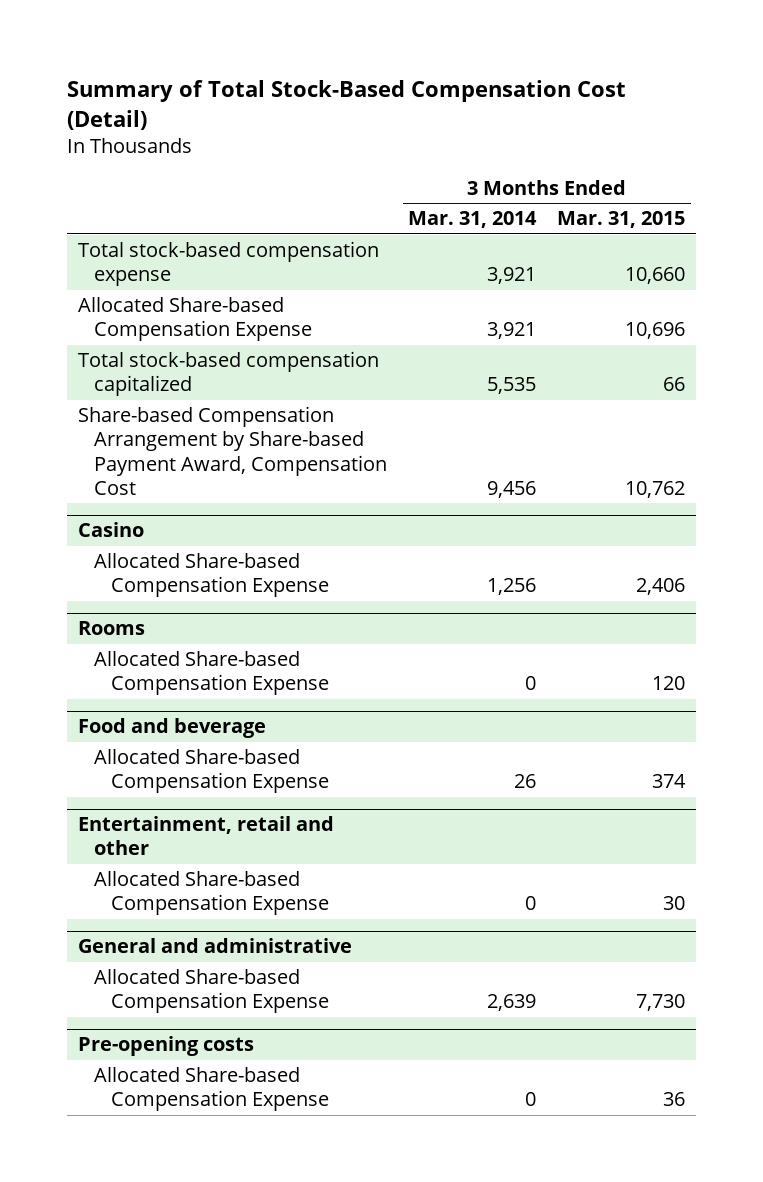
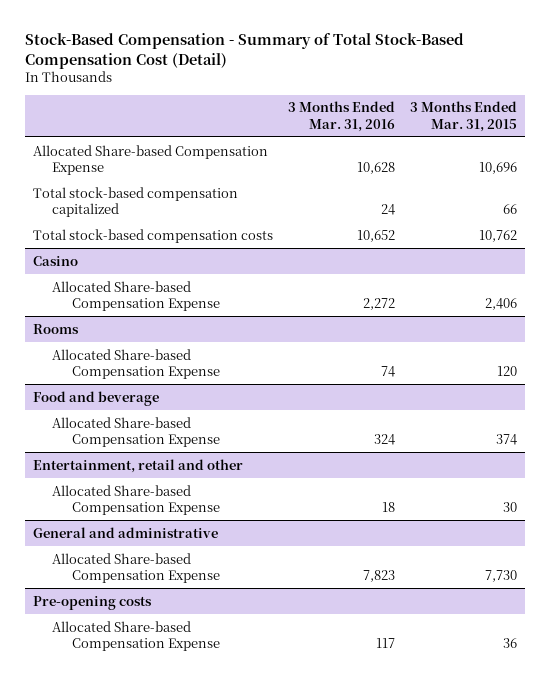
- Summary of Total Stock-Based Compensation Cost (Detail)
+ Stock-Based Compensation - Summary of Total Stock-Based Compensation Cost (Detail)
- | 3 Months Ended Mar. 31, 2014 | 3 Months Ended Mar. 31, 2015
+ | 3 Months Ended Mar. 31, 2016 | 3 Months Ended Mar. 31, 2015
- Total stock-based compensation expense | 3,921 | 10,660
- Share-based Compensation Arrangement by Share-based Payment Award, Compensation Cost | 9,456 | 10,762
+ Total stock-based compensation costs | 10,652 | 10,762

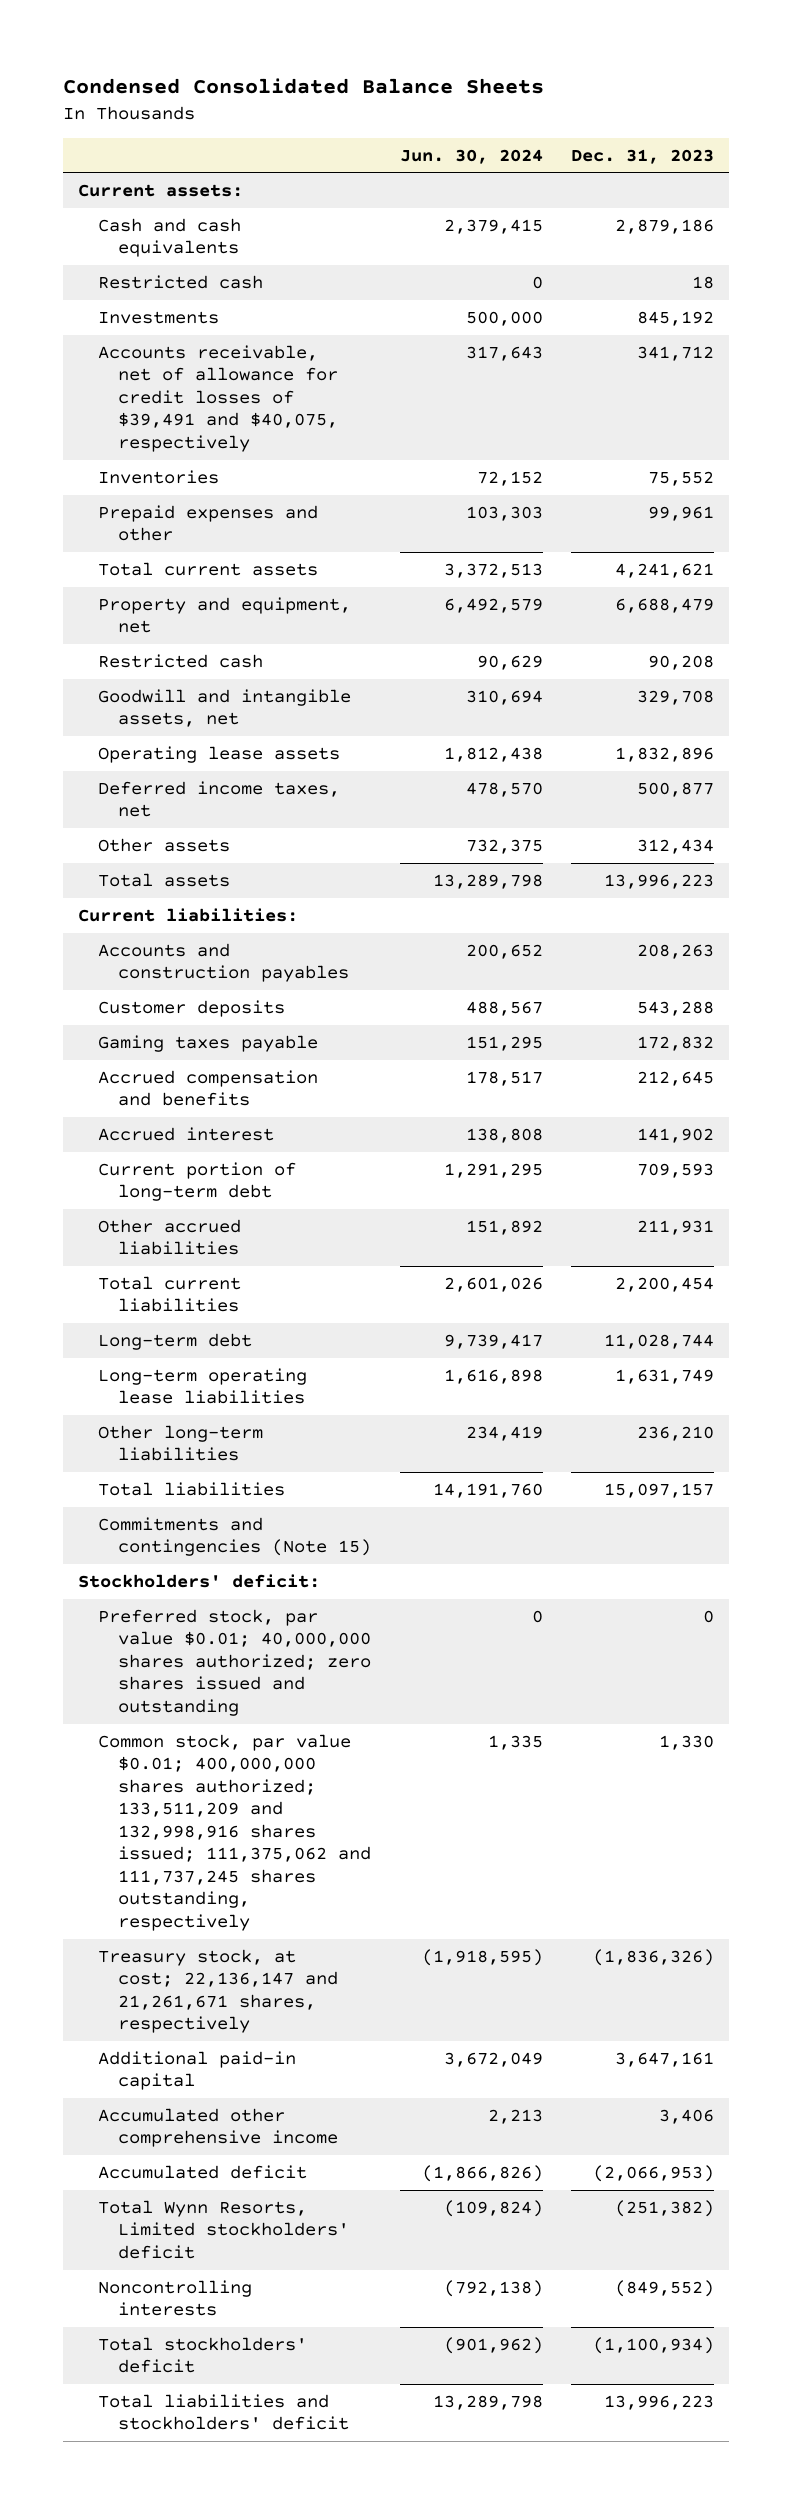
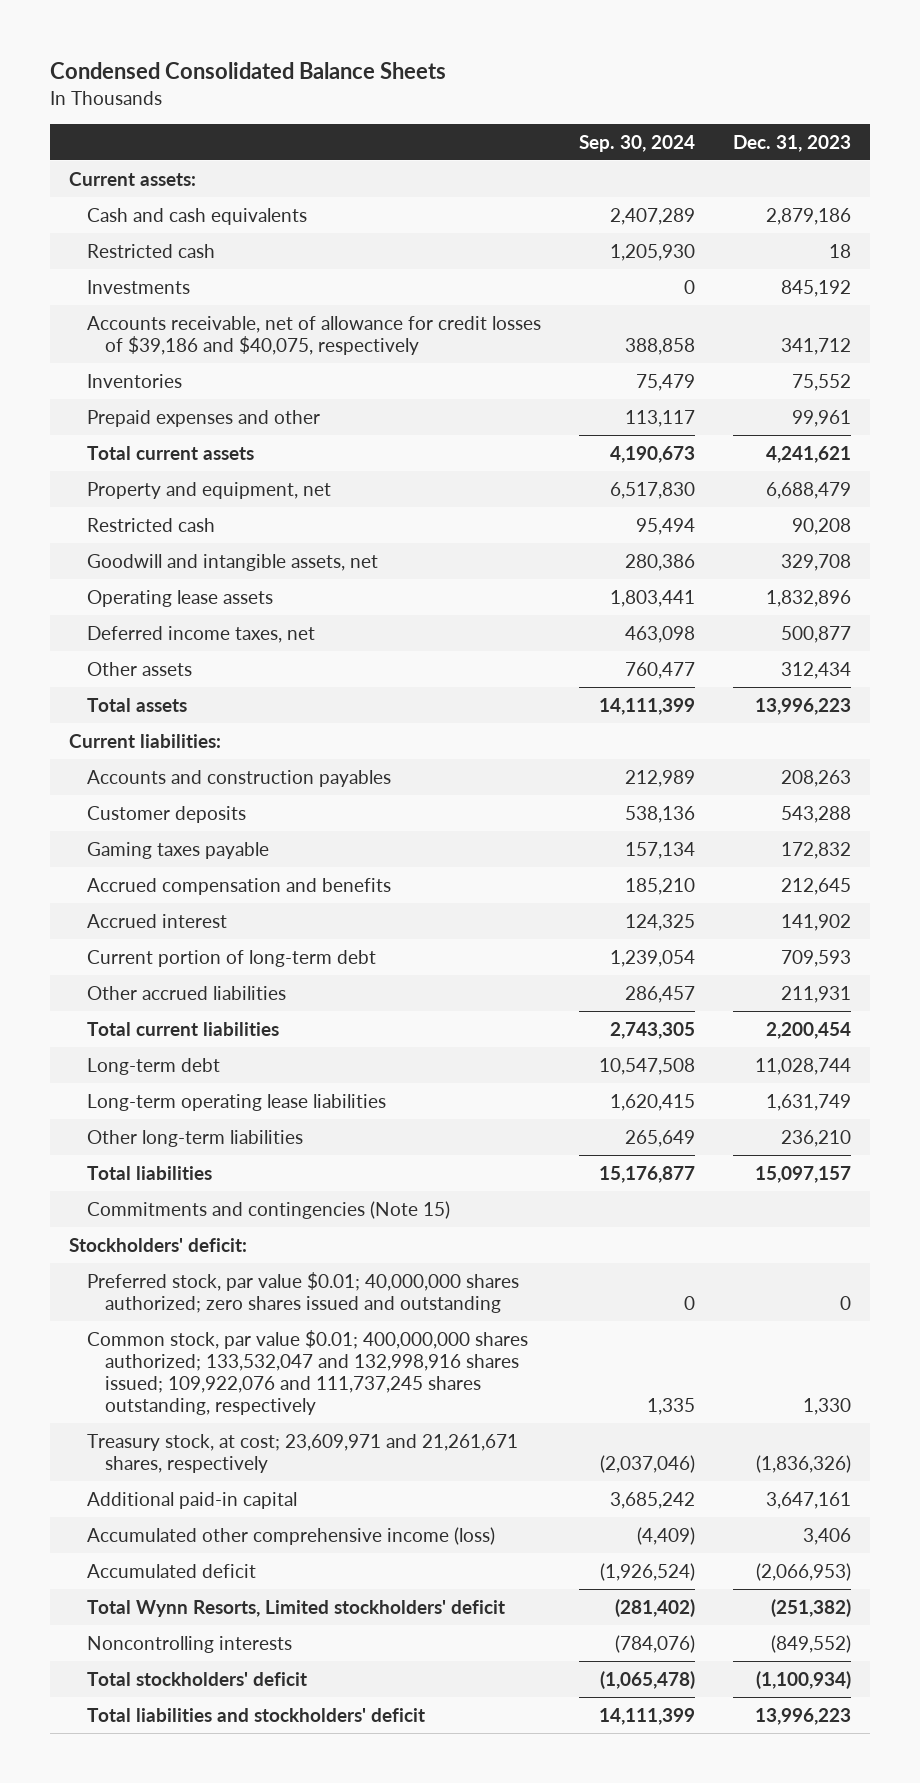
- | Jun. 30, 2024 | Dec. 31, 2023
+ | Sep. 30, 2024 | Dec. 31, 2023
- Accounts receivable, net of allowance for credit losses of $39,491 and $40,075, respectively | 317,643 | 341,712
+ Accounts receivable, net of allowance for credit losses of $39,186 and $40,075, respectively | 388,858 | 341,712
- Common stock, par value $0.01; 400,000,000 shares authorized; 133,511,209 and 132,998,916 shares issued; 111,375,062 and 111,737,245 shares outstanding, respectively | 1,335 | 1,330
- Treasury stock, at cost; 22,136,147 and 21,261,671 shares, respectively | (1,918,595) | (1,836,326)
+ Common stock, par value $0.01; 400,000,000 shares authorized; 133,532,047 and 132,998,916 shares issued; 109,922,076 and 111,737,245 shares outstanding, respectively | 1,335 | 1,330
+ Treasury stock, at cost; 23,609,971 and 21,261,671 shares, respectively | (2,037,046) | (1,836,326)
- Accumulated other comprehensive income | 2,213 | 3,406
+ Accumulated other comprehensive income (loss) | (4,409) | 3,406

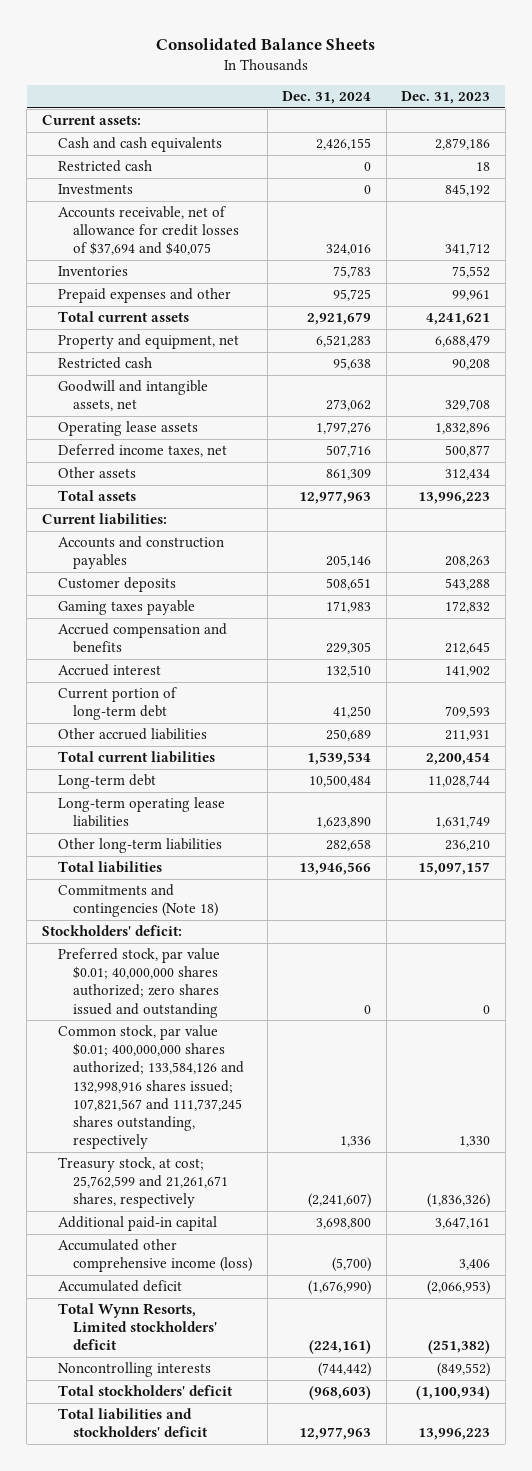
- Condensed Consolidated Balance Sheets
+ Consolidated Balance Sheets
- | Sep. 30, 2024 | Dec. 31, 2023
+ | Dec. 31, 2024 | Dec. 31, 2023
- Accounts receivable, net of allowance for credit losses of $39,186 and $40,075, respectively | 388,858 | 341,712
+ Accounts receivable, net of allowance for credit losses of $37,694 and $40,075 | 324,016 | 341,712
- Commitments and contingencies (Note 15)
+ Commitments and contingencies (Note 18)
- Common stock, par value $0.01; 400,000,000 shares authorized; 133,532,047 and 132,998,916 shares issued; 109,922,076 and 111,737,245 shares outstanding, respectively | 1,335 | 1,330
- Treasury stock, at cost; 23,609,971 and 21,261,671 shares, respectively | (2,037,046) | (1,836,326)
+ Common stock, par value $0.01; 400,000,000 shares authorized; 133,584,126 and 132,998,916 shares issued; 107,821,567 and 111,737,245 shares outstanding, respectively | 1,336 | 1,330
+ Treasury stock, at cost; 25,762,599 and 21,261,671 shares, respectively | (2,241,607) | (1,836,326)

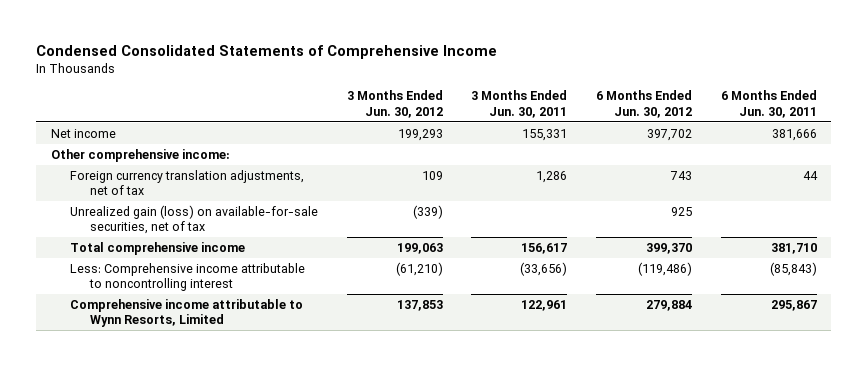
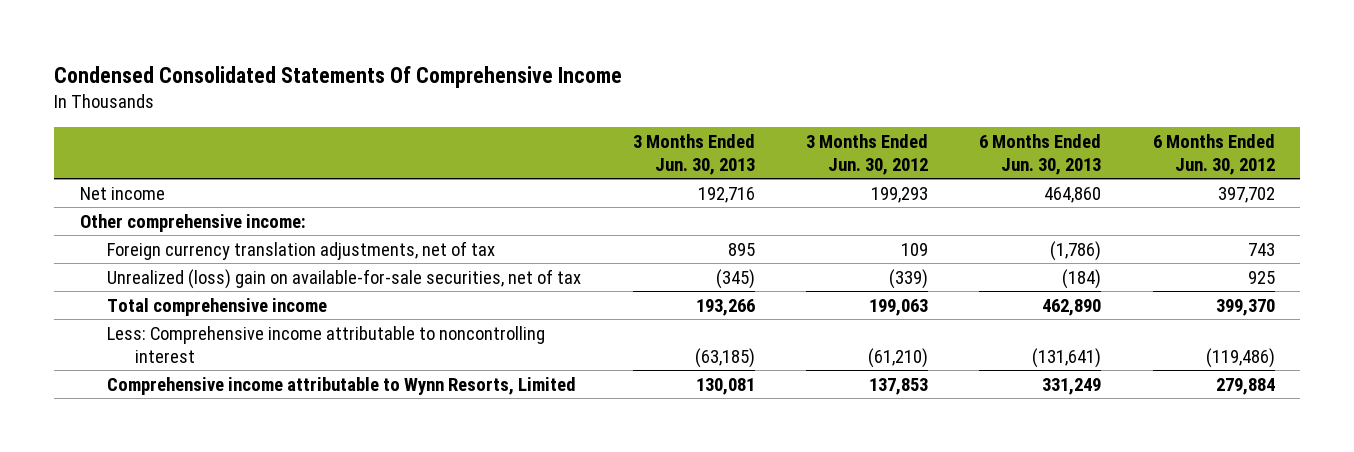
- Condensed Consolidated Statements of Comprehensive Income
+ Condensed Consolidated Statements Of Comprehensive Income
- | 3 Months Ended Jun. 30, 2012 | 3 Months Ended Jun. 30, 2011 | 6 Months Ended Jun. 30, 2012 | 6 Months Ended Jun. 30, 2011
+ | 3 Months Ended Jun. 30, 2013 | 3 Months Ended Jun. 30, 2012 | 6 Months Ended Jun. 30, 2013 | 6 Months Ended Jun. 30, 2012
- Unrealized gain (loss) on available-for-sale securities, net of tax | (339) | | 925 |
+ Unrealized (loss) gain on available-for-sale securities, net of tax | (345) | (339) | (184) | 925

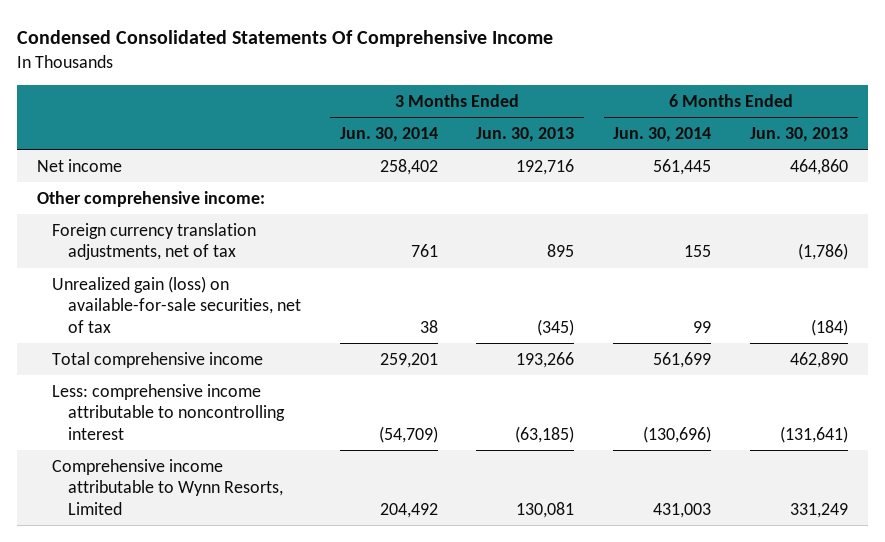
- | 3 Months Ended Jun. 30, 2013 | 3 Months Ended Jun. 30, 2012 | 6 Months Ended Jun. 30, 2013 | 6 Months Ended Jun. 30, 2012
+ | 3 Months Ended Jun. 30, 2014 | 3 Months Ended Jun. 30, 2013 | 6 Months Ended Jun. 30, 2014 | 6 Months Ended Jun. 30, 2013
- Unrealized (loss) gain on available-for-sale securities, net of tax | (345) | (339) | (184) | 925
+ Unrealized gain (loss) on available-for-sale securities, net of tax | 38 | (345) | 99 | (184)
- Less: Comprehensive income attributable to noncontrolling interest | (63,185) | (61,210) | (131,641) | (119,486)
+ Less: comprehensive income attributable to noncontrolling interest | (54,709) | (63,185) | (130,696) | (131,641)

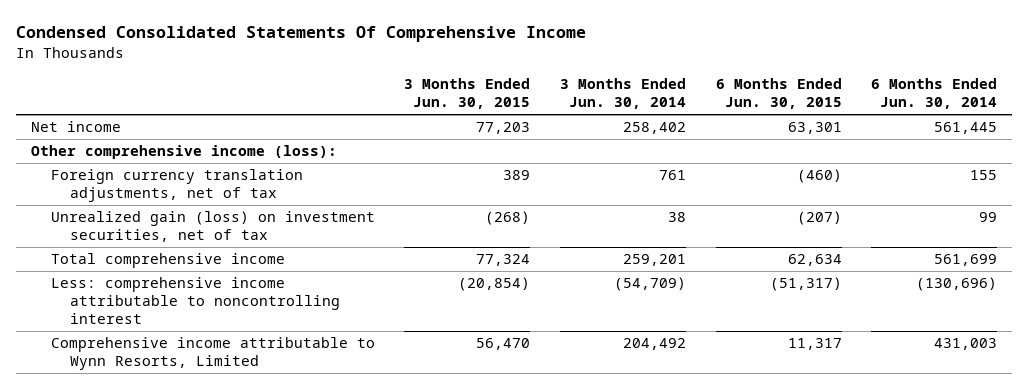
- | 3 Months Ended Jun. 30, 2014 | 3 Months Ended Jun. 30, 2013 | 6 Months Ended Jun. 30, 2014 | 6 Months Ended Jun. 30, 2013
+ | 3 Months Ended Jun. 30, 2015 | 3 Months Ended Jun. 30, 2014 | 6 Months Ended Jun. 30, 2015 | 6 Months Ended Jun. 30, 2014
- Other comprehensive income:
+ Other comprehensive income (loss):
- Unrealized gain (loss) on available-for-sale securities, net of tax | 38 | (345) | 99 | (184)
+ Unrealized gain (loss) on investment securities, net of tax | (268) | 38 | (207) | 99

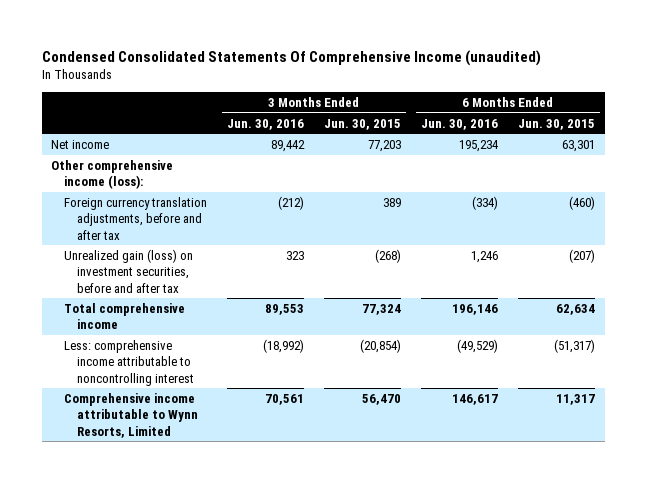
- Condensed Consolidated Statements Of Comprehensive Income
+ Condensed Consolidated Statements Of Comprehensive Income (unaudited)
- | 3 Months Ended Jun. 30, 2015 | 3 Months Ended Jun. 30, 2014 | 6 Months Ended Jun. 30, 2015 | 6 Months Ended Jun. 30, 2014
+ | 3 Months Ended Jun. 30, 2016 | 3 Months Ended Jun. 30, 2015 | 6 Months Ended Jun. 30, 2016 | 6 Months Ended Jun. 30, 2015
- Foreign currency translation adjustments, net of tax | 389 | 761 | (460) | 155
- Unrealized gain (loss) on investment securities, net of tax | (268) | 38 | (207) | 99
+ Foreign currency translation adjustments, before and after tax | (212) | 389 | (334) | (460)
+ Unrealized gain (loss) on investment securities, before and after tax | 323 | (268) | 1,246 | (207)

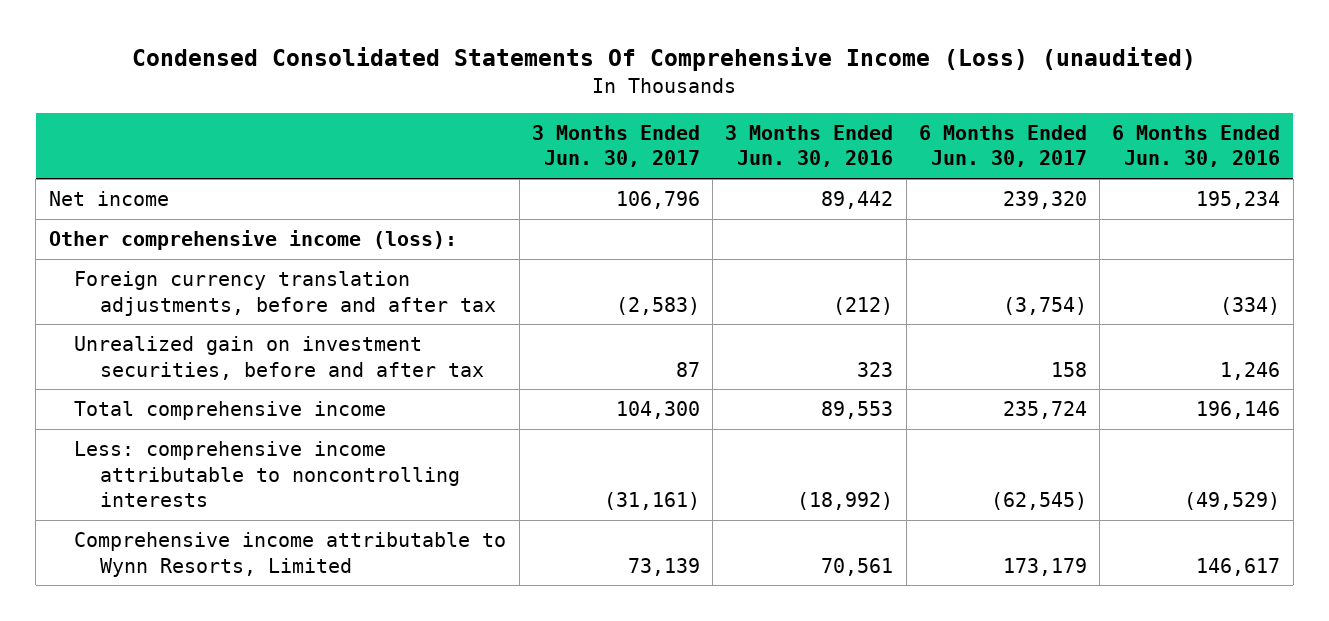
- Condensed Consolidated Statements Of Comprehensive Income (unaudited)
+ Condensed Consolidated Statements Of Comprehensive Income (Loss) (unaudited)
- | 3 Months Ended Jun. 30, 2016 | 3 Months Ended Jun. 30, 2015 | 6 Months Ended Jun. 30, 2016 | 6 Months Ended Jun. 30, 2015
+ | 3 Months Ended Jun. 30, 2017 | 3 Months Ended Jun. 30, 2016 | 6 Months Ended Jun. 30, 2017 | 6 Months Ended Jun. 30, 2016
- Unrealized gain (loss) on investment securities, before and after tax | 323 | (268) | 1,246 | (207)
+ Unrealized gain on investment securities, before and after tax | 87 | 323 | 158 | 1,246
- Less: comprehensive income attributable to noncontrolling interest | (18,992) | (20,854) | (49,529) | (51,317)
+ Less: comprehensive income attributable to noncontrolling interests | (31,161) | (18,992) | (62,545) | (49,529)

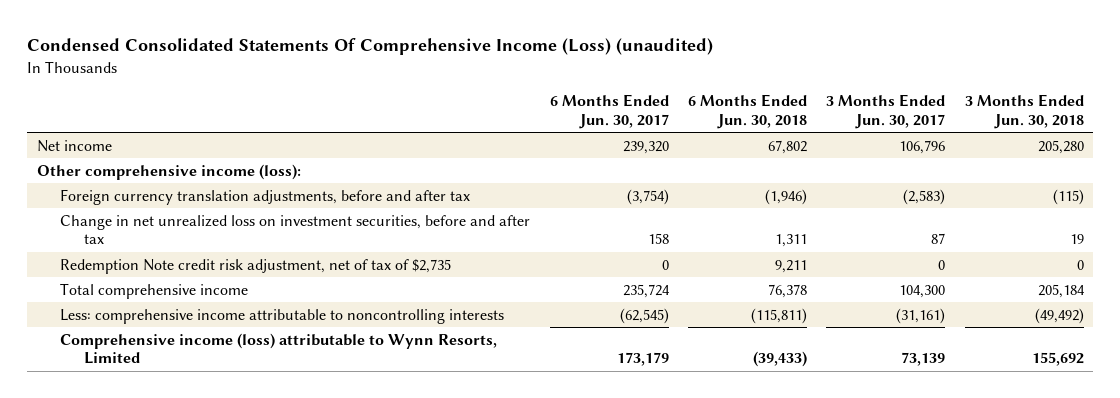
- | 3 Months Ended Jun. 30, 2017 | 3 Months Ended Jun. 30, 2016 | 6 Months Ended Jun. 30, 2017 | 6 Months Ended Jun. 30, 2016
+ | 6 Months Ended Jun. 30, 2017 | 6 Months Ended Jun. 30, 2018 | 3 Months Ended Jun. 30, 2017 | 3 Months Ended Jun. 30, 2018
- Unrealized gain on investment securities, before and after tax | 87 | 323 | 158 | 1,246
+ Change in net unrealized loss on investment securities, before and after tax | 158 | 1,311 | 87 | 19
+ Redemption Note credit risk adjustment, net of tax of $2,735 | 0 | 9,211 | 0 | 0
- Comprehensive income attributable to Wynn Resorts, Limited | 73,139 | 70,561 | 173,179 | 146,617
+ Comprehensive income (loss) attributable to Wynn Resorts, Limited | 173,179 | (39,433) | 73,139 | 155,692

